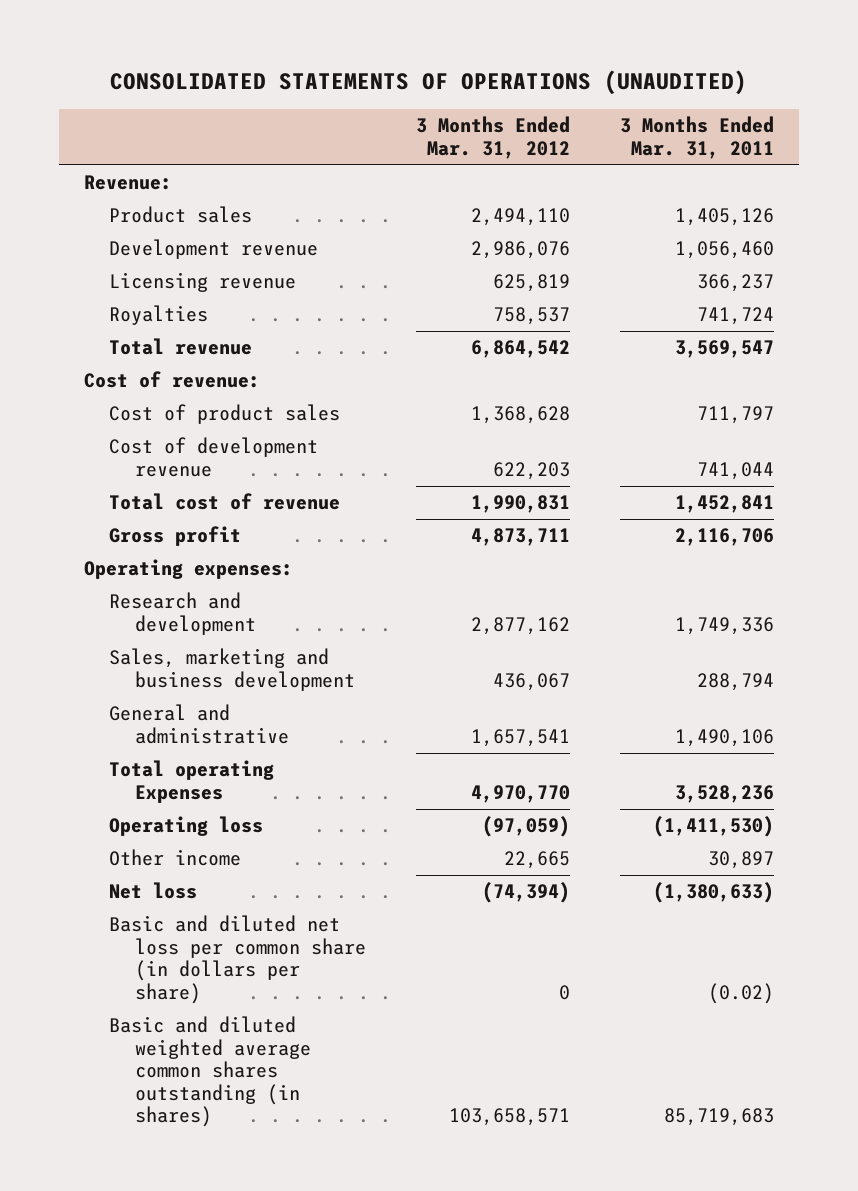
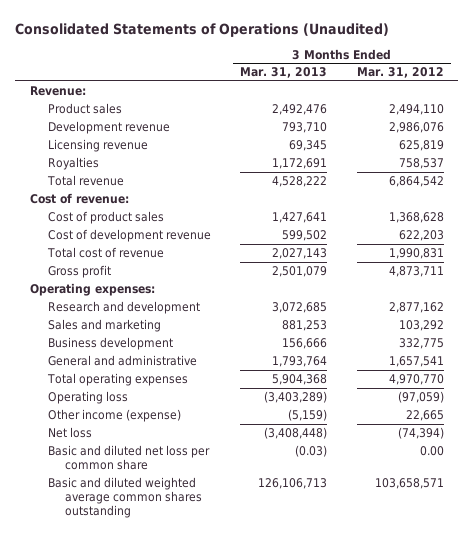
- CONSOLIDATED STATEMENTS OF OPERATIONS (UNAUDITED)
+ Consolidated Statements of Operations (Unaudited)
- | 3 Months Ended Mar. 31, 2012 | 3 Months Ended Mar. 31, 2011
+ | 3 Months Ended Mar. 31, 2013 | 3 Months Ended Mar. 31, 2012
- Sales, marketing and business development | 436,067 | 288,794
+ Sales and marketing | 881,253 | 103,292
+ Business development | 156,666 | 332,775
- Total operating Expenses | 4,970,770 | 3,528,236
+ Total operating expenses | 5,904,368 | 4,970,770
- Other income | 22,665 | 30,897
+ Other income (expense) | (5,159) | 22,665
- Basic and diluted net loss per common share (in dollars per share) | 0 | (0.02)
- Basic and diluted weighted average common shares outstanding (in shares) | 103,658,571 | 85,719,683
+ Basic and diluted net loss per common share | (0.03) | 0.00
+ Basic and diluted weighted average common shares outstanding | 126,106,713 | 103,658,571

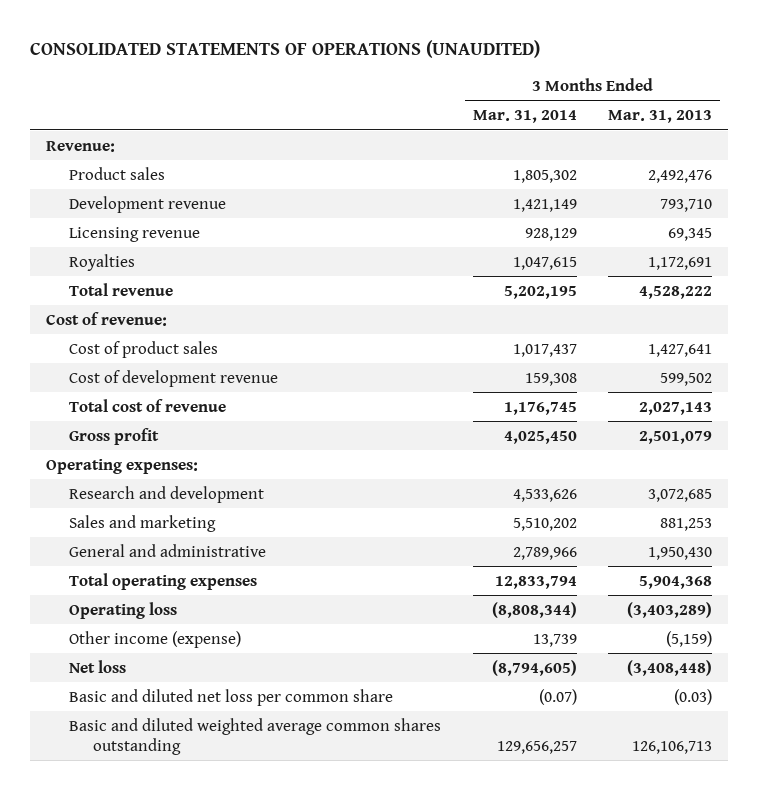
- Consolidated Statements of Operations (Unaudited)
+ CONSOLIDATED STATEMENTS OF OPERATIONS (UNAUDITED)
- | 3 Months Ended Mar. 31, 2013 | 3 Months Ended Mar. 31, 2012
+ | 3 Months Ended Mar. 31, 2014 | 3 Months Ended Mar. 31, 2013
- Business development | 156,666 | 332,775
- General and administrative | 1,793,764 | 1,657,541
+ General and administrative | 2,789,966 | 1,950,430

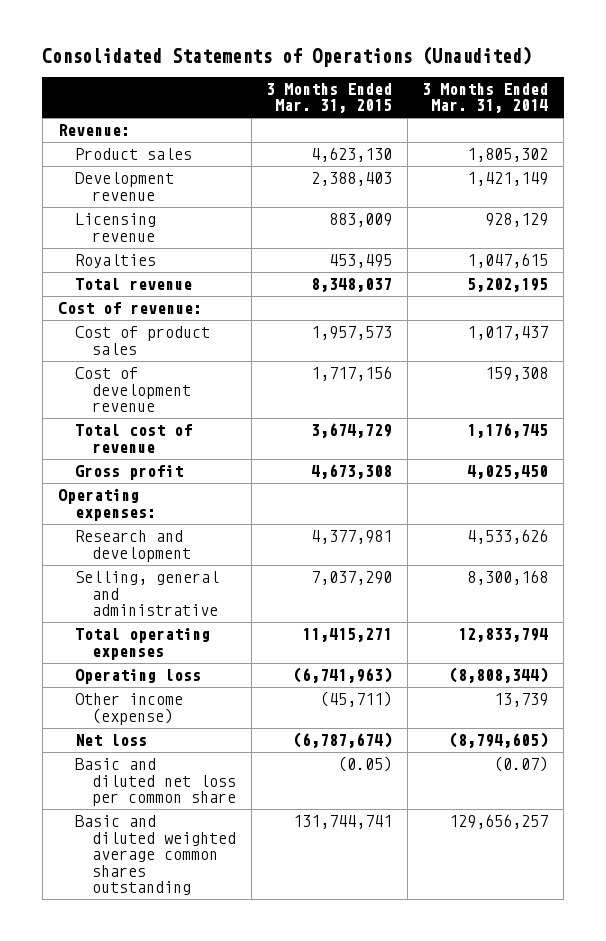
- CONSOLIDATED STATEMENTS OF OPERATIONS (UNAUDITED)
+ Consolidated Statements of Operations (Unaudited)
- | 3 Months Ended Mar. 31, 2014 | 3 Months Ended Mar. 31, 2013
+ | 3 Months Ended Mar. 31, 2015 | 3 Months Ended Mar. 31, 2014
- Sales and marketing | 5,510,202 | 881,253
- General and administrative | 2,789,966 | 1,950,430
+ Selling, general and administrative | 7,037,290 | 8,300,168

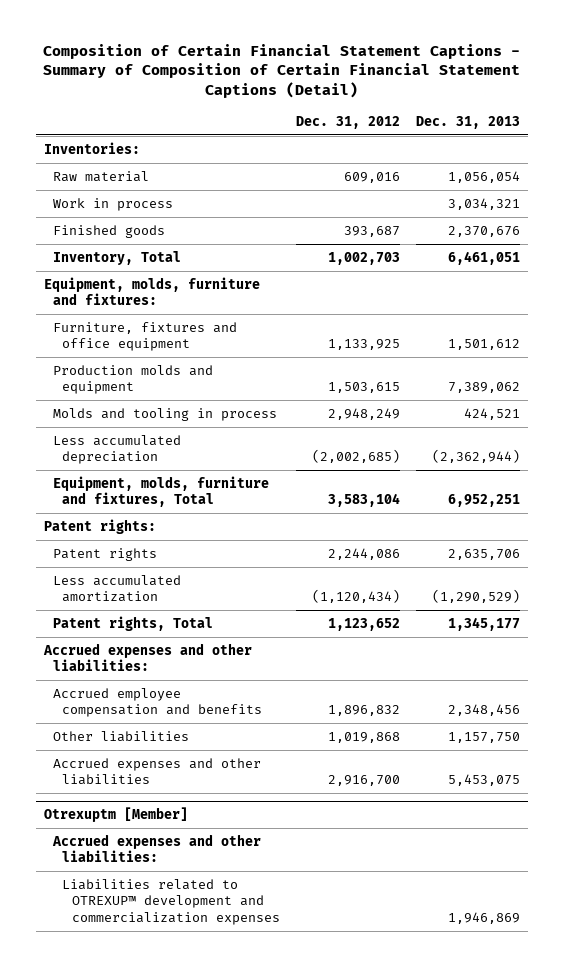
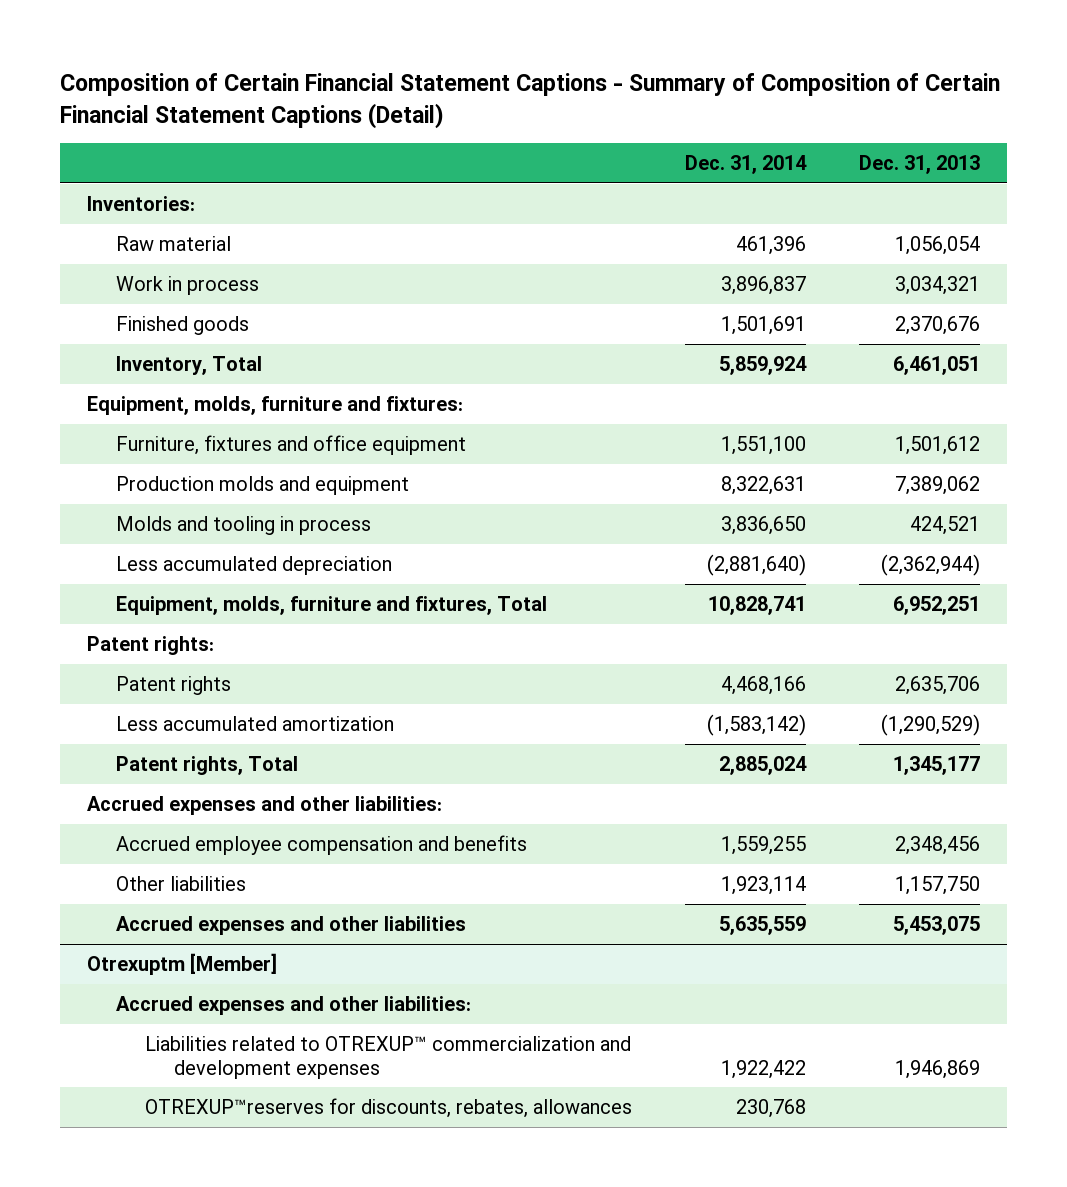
- | Dec. 31, 2012 | Dec. 31, 2013
+ | Dec. 31, 2014 | Dec. 31, 2013
@ Otrexuptm [Member]
- Liabilities related to OTREXUP™ development and commercialization expenses | | 1,946,869
+ Liabilities related to OTREXUP™ commercialization and development expenses | 1,922,422 | 1,946,869
+ OTREXUP™reserves for discounts, rebates, allowances | 230,768 |

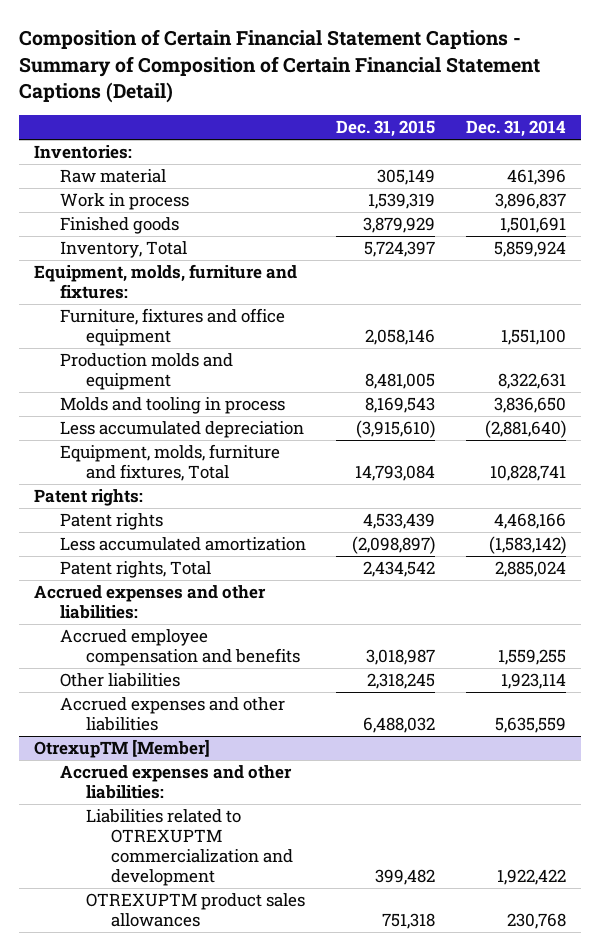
- | Dec. 31, 2014 | Dec. 31, 2013
+ | Dec. 31, 2015 | Dec. 31, 2014
- Otrexuptm [Member]
+ OtrexupTM [Member]
- Liabilities related to OTREXUP™ commercialization and development expenses | 1,922,422 | 1,946,869
- OTREXUP™reserves for discounts, rebates, allowances | 230,768 |
+ Liabilities related to OTREXUPTM commercialization and development | 399,482 | 1,922,422
+ OTREXUPTM product sales allowances | 751,318 | 230,768

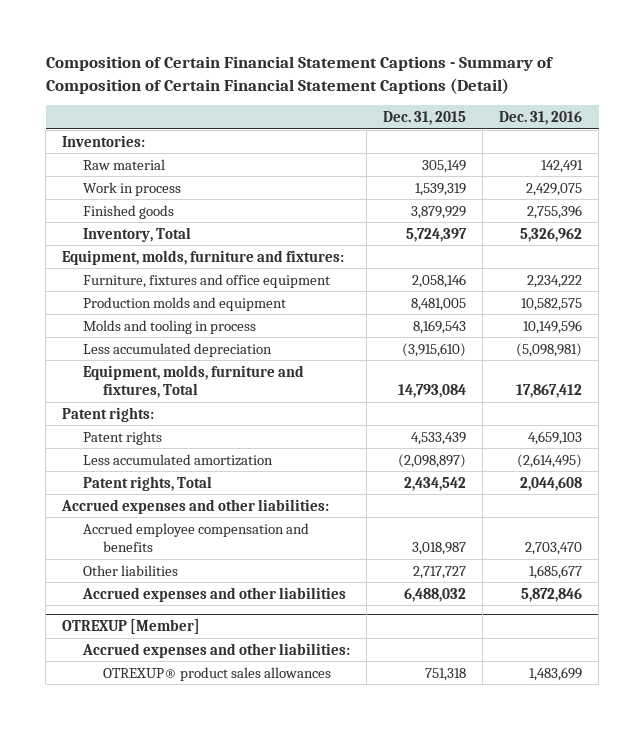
- | Dec. 31, 2015 | Dec. 31, 2014
+ | Dec. 31, 2015 | Dec. 31, 2016
- Other liabilities | 2,318,245 | 1,923,114
+ Other liabilities | 2,717,727 | 1,685,677
- OtrexupTM [Member]
+ OTREXUP [Member]
- Liabilities related to OTREXUPTM commercialization and development | 399,482 | 1,922,422
- OTREXUPTM product sales allowances | 751,318 | 230,768
+ OTREXUP® product sales allowances | 751,318 | 1,483,699

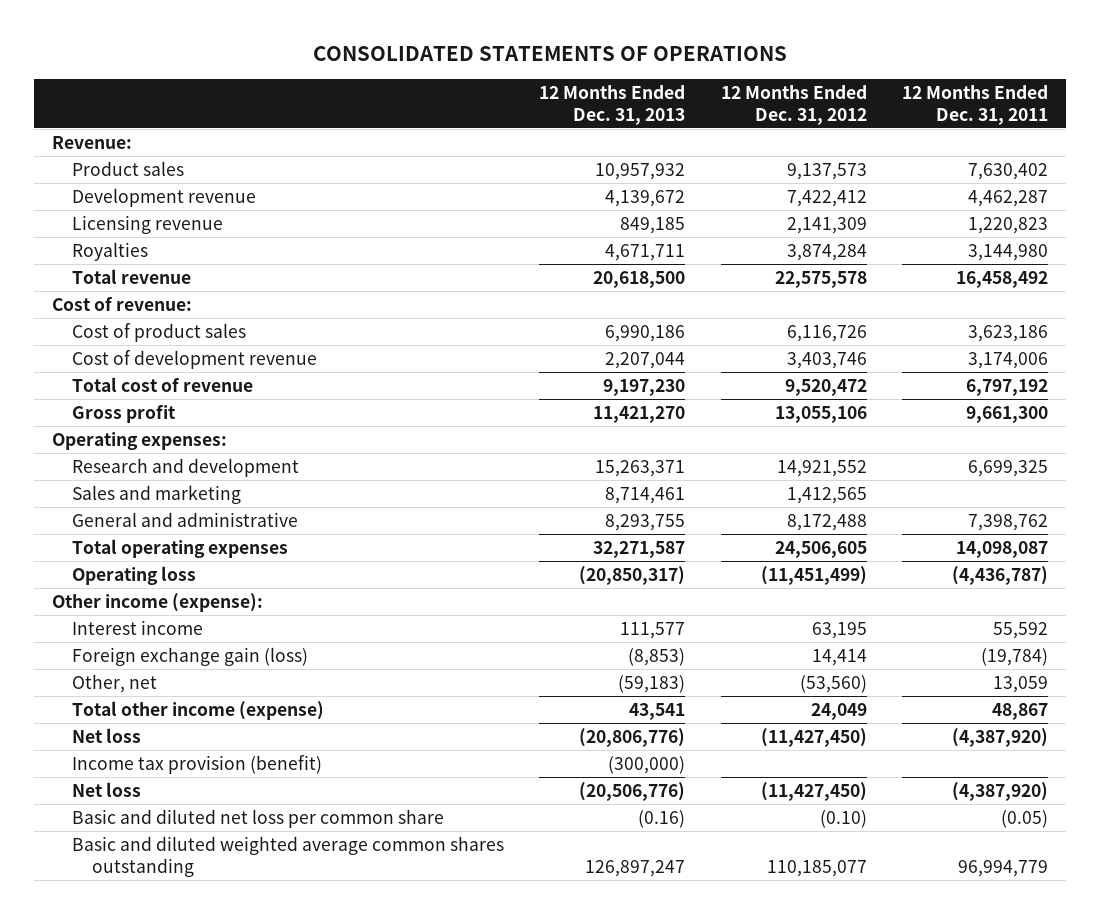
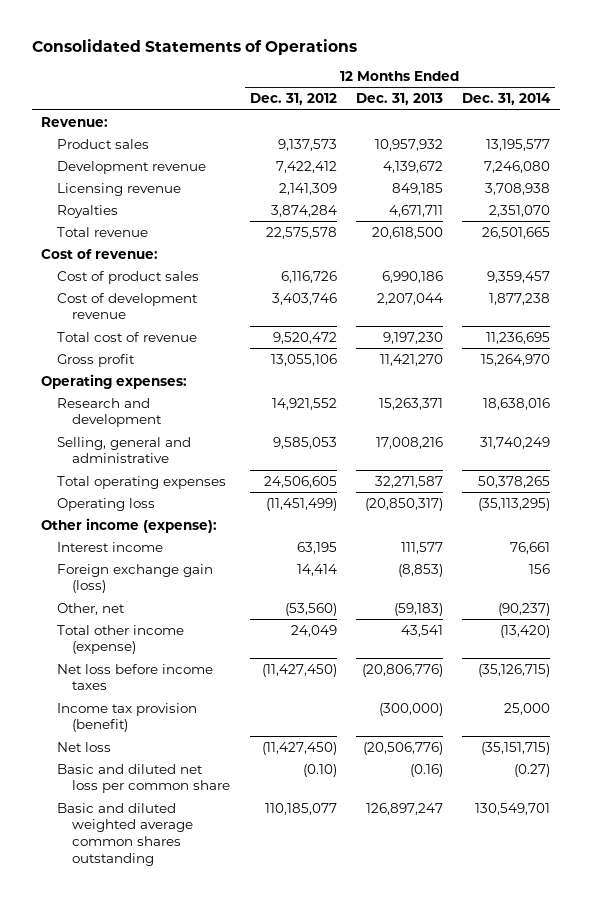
- CONSOLIDATED STATEMENTS OF OPERATIONS
+ Consolidated Statements of Operations
- | 12 Months Ended Dec. 31, 2013 | 12 Months Ended Dec. 31, 2012 | 12 Months Ended Dec. 31, 2011
+ | 12 Months Ended Dec. 31, 2012 | 12 Months Ended Dec. 31, 2013 | 12 Months Ended Dec. 31, 2014
- Sales and marketing | 8,714,461 | 1,412,565 |
- General and administrative | 8,293,755 | 8,172,488 | 7,398,762
+ Selling, general and administrative | 9,585,053 | 17,008,216 | 31,740,249
- Net loss | (20,806,776) | (11,427,450) | (4,387,920)
+ Net loss before income taxes | (11,427,450) | (20,806,776) | (35,126,715)

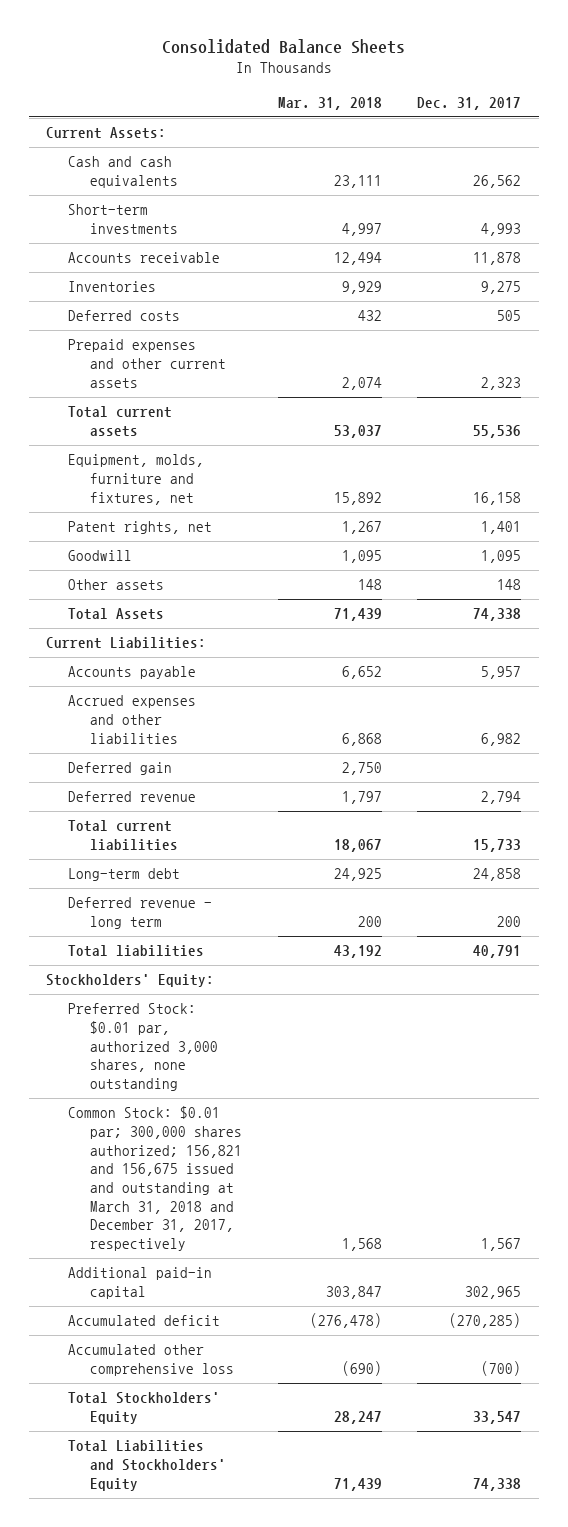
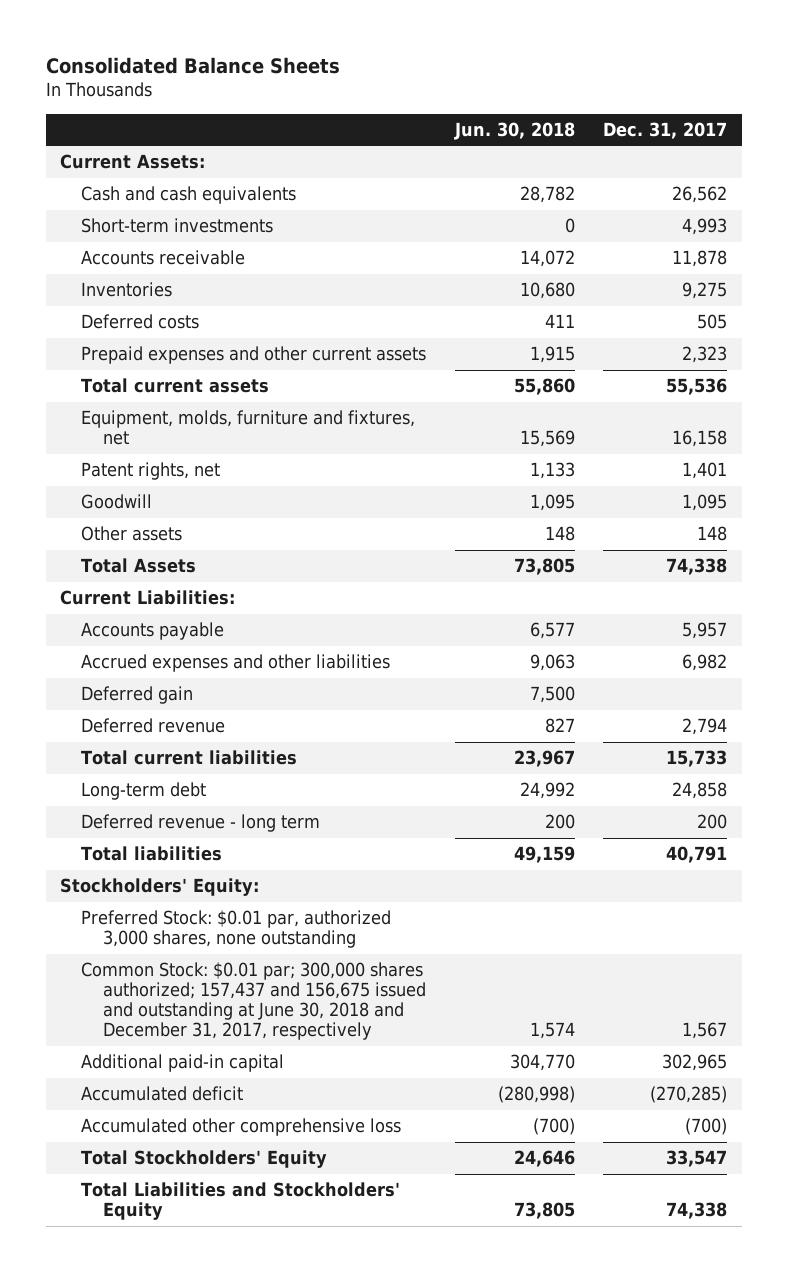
- | Mar. 31, 2018 | Dec. 31, 2017
+ | Jun. 30, 2018 | Dec. 31, 2017
- Common Stock: $0.01 par; 300,000 shares authorized; 156,821 and 156,675 issued and outstanding at March 31, 2018 and December 31, 2017, respectively | 1,568 | 1,567
+ Common Stock: $0.01 par; 300,000 shares authorized; 157,437 and 156,675 issued and outstanding at June 30, 2018 and December 31, 2017, respectively | 1,574 | 1,567

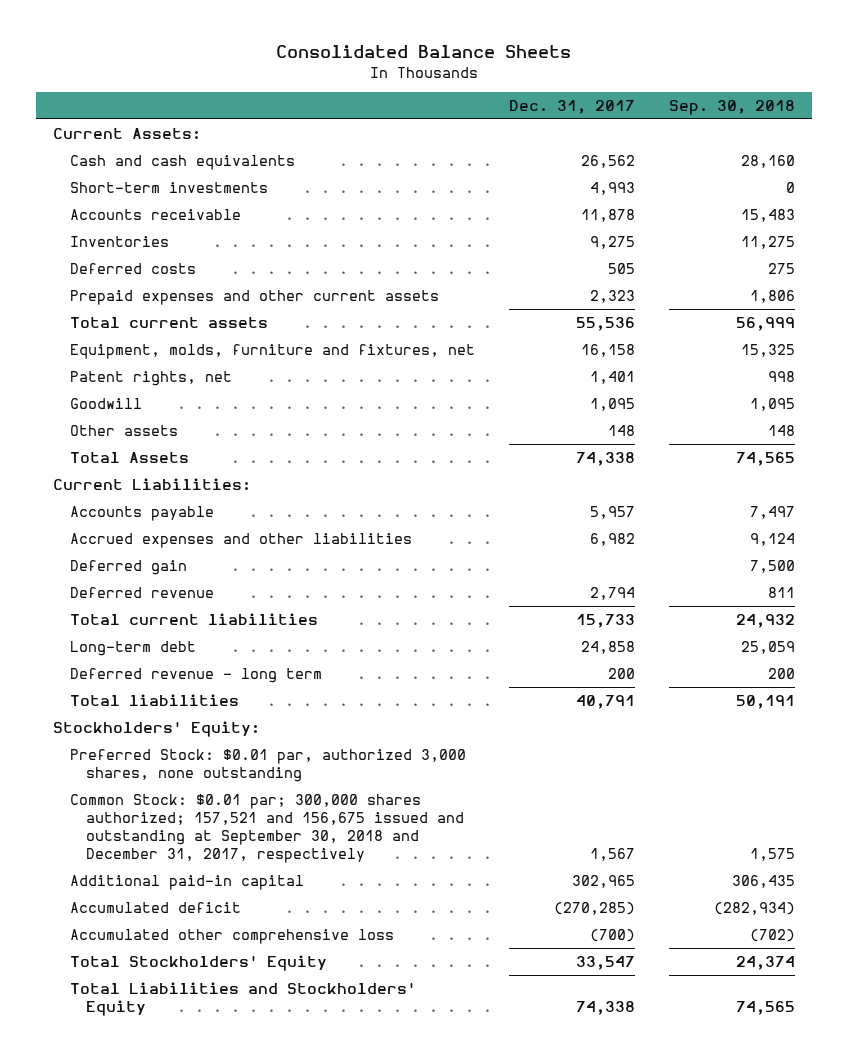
- | Jun. 30, 2018 | Dec. 31, 2017
+ | Dec. 31, 2017 | Sep. 30, 2018
- Common Stock: $0.01 par; 300,000 shares authorized; 157,437 and 156,675 issued and outstanding at June 30, 2018 and December 31, 2017, respectively | 1,574 | 1,567
+ Common Stock: $0.01 par; 300,000 shares authorized; 157,521 and 156,675 issued and outstanding at September 30, 2018 and December 31, 2017, respectively | 1,567 | 1,575

